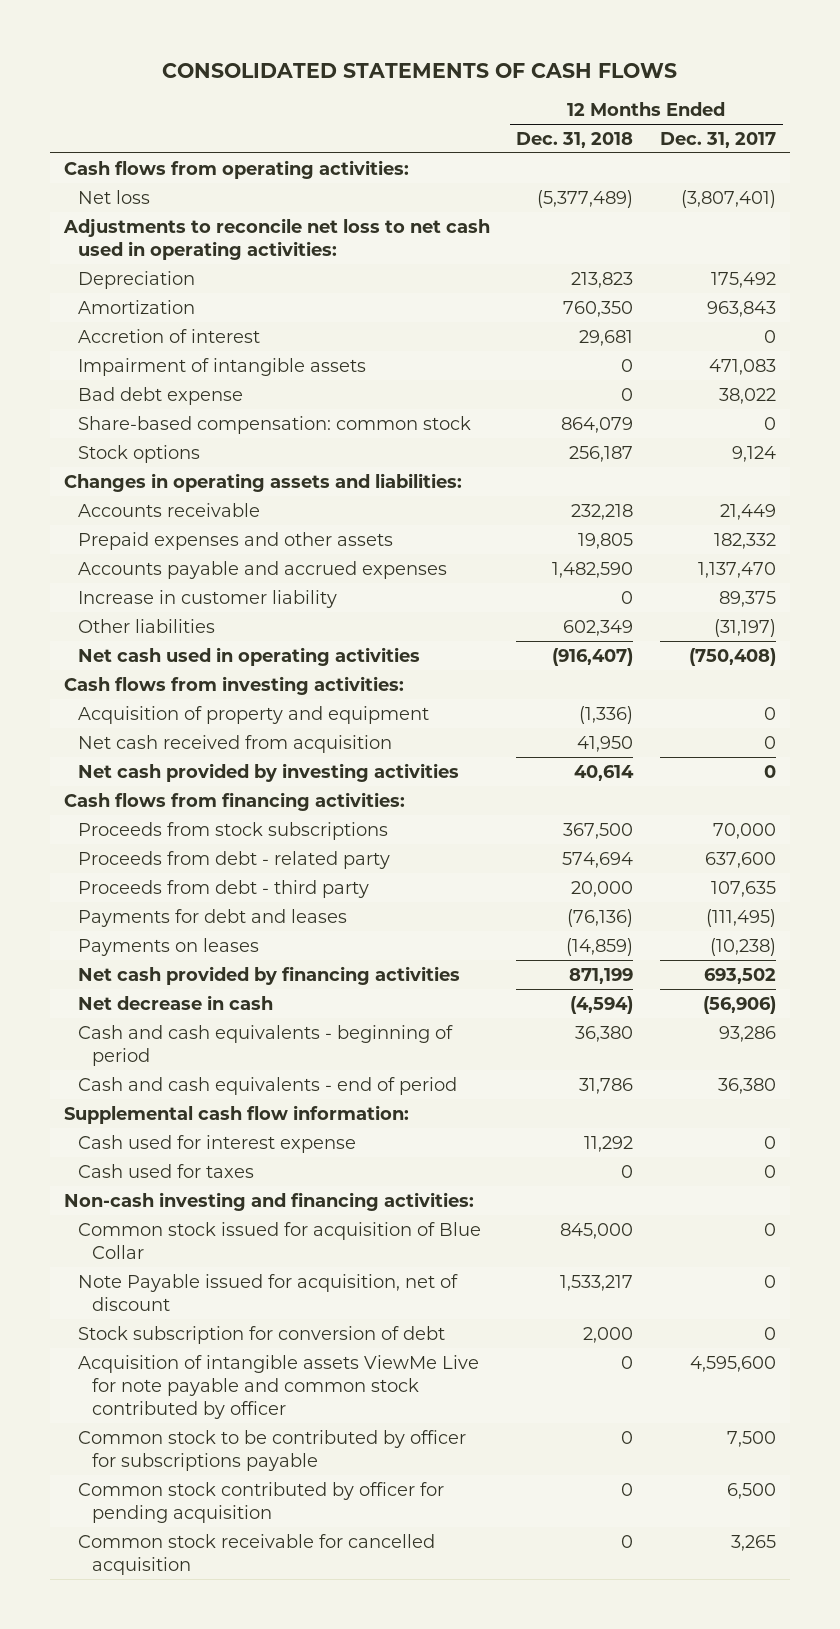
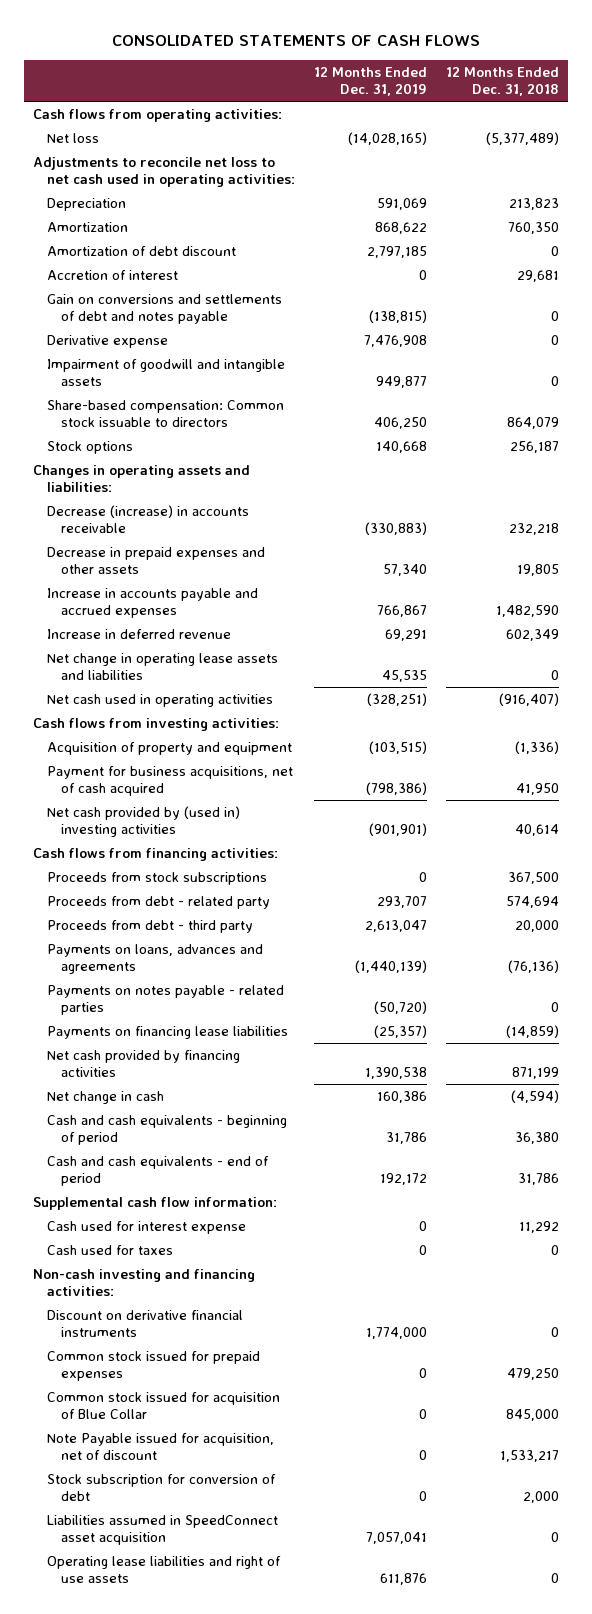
- | 12 Months Ended Dec. 31, 2018 | 12 Months Ended Dec. 31, 2017
+ | 12 Months Ended Dec. 31, 2019 | 12 Months Ended Dec. 31, 2018
+ Amortization of debt discount | 2,797,185 | 0
- Impairment of intangible assets | 0 | 471,083
- Bad debt expense | 0 | 38,022
- Share-based compensation: common stock | 864,079 | 0
+ Gain on conversions and settlements of debt and notes payable | (138,815) | 0
+ Derivative expense | 7,476,908 | 0
+ Impairment of goodwill and intangible assets | 949,877 | 0
+ Share-based compensation: Common stock issuable to directors | 406,250 | 864,079
- Accounts receivable | 232,218 | 21,449
- Prepaid expenses and other assets | 19,805 | 182,332
- Accounts payable and accrued expenses | 1,482,590 | 1,137,470
- Increase in customer liability | 0 | 89,375
- Other liabilities | 602,349 | (31,197)
+ Decrease (increase) in accounts receivable | (330,883) | 232,218
+ Decrease in prepaid expenses and other assets | 57,340 | 19,805
+ Increase in accounts payable and accrued expenses | 766,867 | 1,482,590
+ Increase in deferred revenue | 69,291 | 602,349
+ Net change in operating lease assets and liabilities | 45,535 | 0
- Net cash received from acquisition | 41,950 | 0
- Net cash provided by investing activities | 40,614 | 0
+ Payment for business acquisitions, net of cash acquired | (798,386) | 41,950
+ Net cash provided by (used in) investing activities | (901,901) | 40,614
- Payments for debt and leases | (76,136) | (111,495)
- Payments on leases | (14,859) | (10,238)
+ Payments on loans, advances and agreements | (1,440,139) | (76,136)
+ Payments on notes payable - related parties | (50,720) | 0
+ Payments on financing lease liabilities | (25,357) | (14,859)
- Net decrease in cash | (4,594) | (56,906)
+ Net change in cash | 160,386 | (4,594)
+ Discount on derivative financial instruments | 1,774,000 | 0
+ Common stock issued for prepaid expenses | 0 | 479,250
- Acquisition of intangible assets ViewMe Live for note payable and common stock contributed by officer | 0 | 4,595,600
- Common stock to be contributed by officer for subscriptions payable | 0 | 7,500
- Common stock contributed by officer for pending acquisition | 0 | 6,500
- Common stock receivable for cancelled acquisition | 0 | 3,265
+ Liabilities assumed in SpeedConnect asset acquisition | 7,057,041 | 0
+ Operating lease liabilities and right of use assets | 611,876 | 0

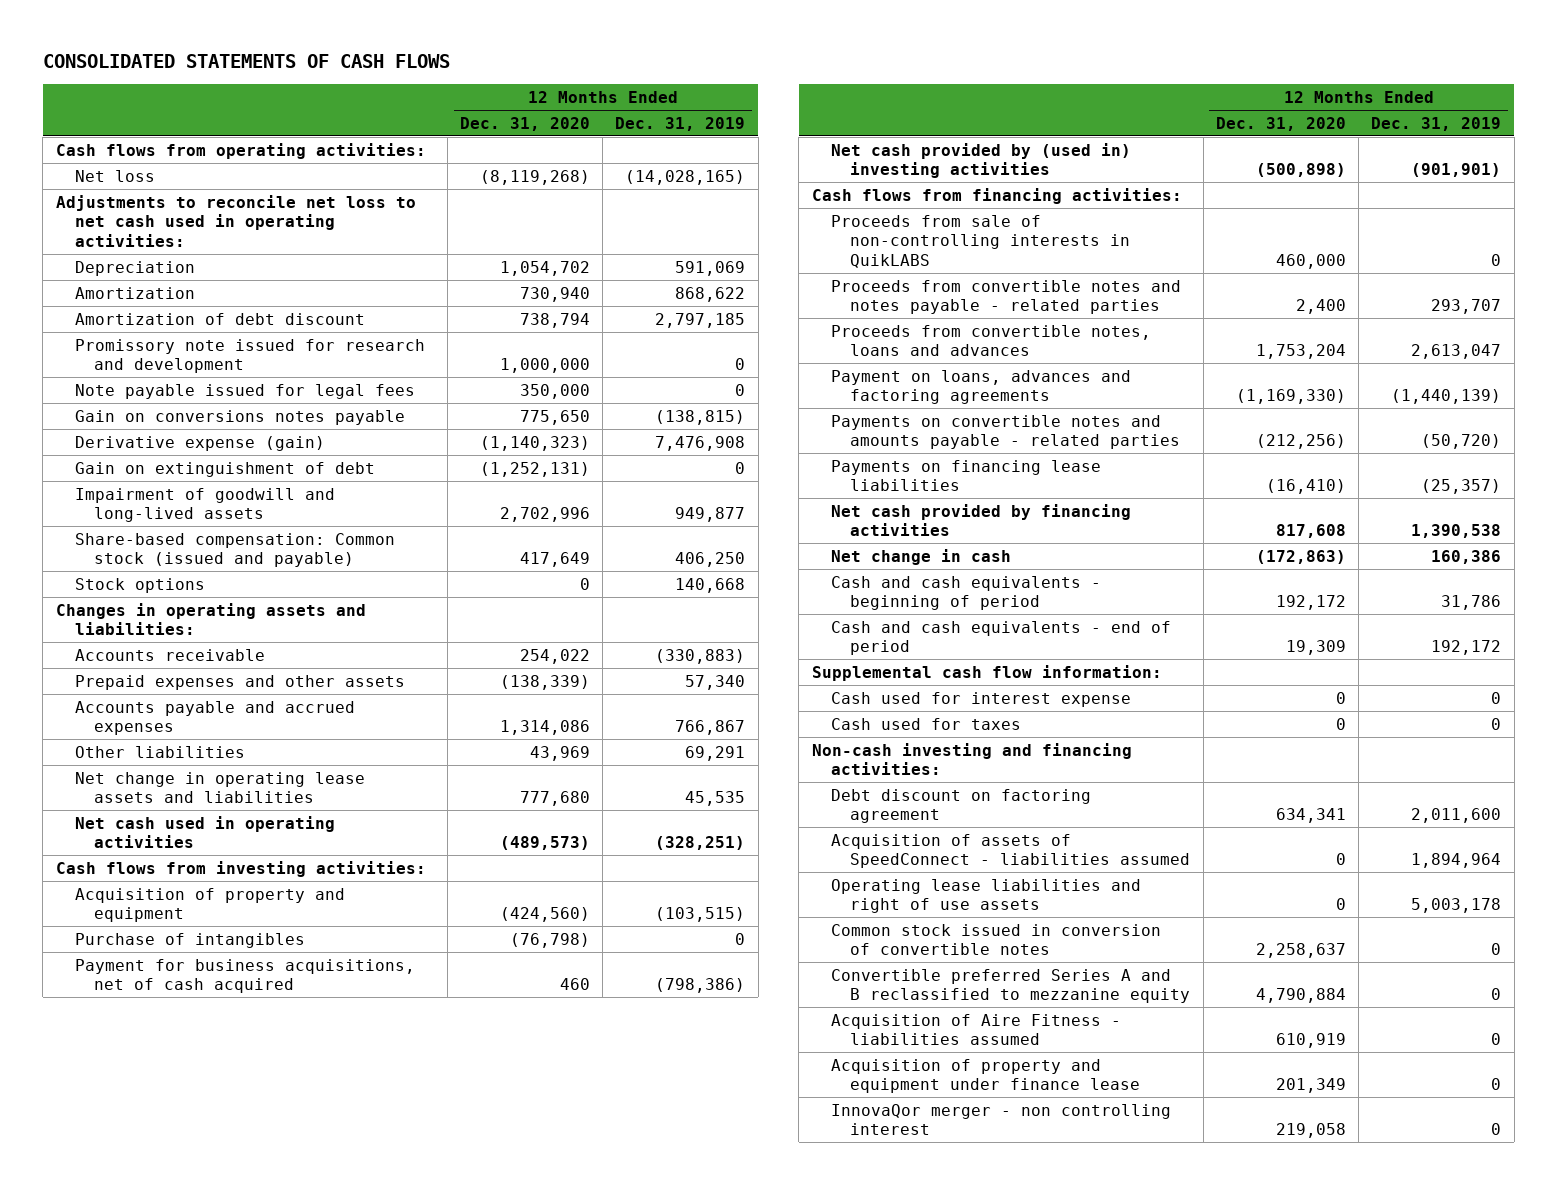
- | 12 Months Ended Dec. 31, 2019 | 12 Months Ended Dec. 31, 2018
+ | 12 Months Ended Dec. 31, 2020 | 12 Months Ended Dec. 31, 2019
- Accretion of interest | 0 | 29,681
- Gain on conversions and settlements of debt and notes payable | (138,815) | 0
- Derivative expense | 7,476,908 | 0
- Impairment of goodwill and intangible assets | 949,877 | 0
- Share-based compensation: Common stock issuable to directors | 406,250 | 864,079
+ Promissory note issued for research and development | 1,000,000 | 0
+ Note payable issued for legal fees | 350,000 | 0
+ Gain on conversions notes payable | 775,650 | (138,815)
+ Derivative expense (gain) | (1,140,323) | 7,476,908
+ Gain on extinguishment of debt | (1,252,131) | 0
+ Impairment of goodwill and long-lived assets | 2,702,996 | 949,877
+ Share-based compensation: Common stock (issued and payable) | 417,649 | 406,250
- Decrease (increase) in accounts receivable | (330,883) | 232,218
- Decrease in prepaid expenses and other assets | 57,340 | 19,805
- Increase in accounts payable and accrued expenses | 766,867 | 1,482,590
- Increase in deferred revenue | 69,291 | 602,349
+ Accounts receivable | 254,022 | (330,883)
+ Prepaid expenses and other assets | (138,339) | 57,340
+ Accounts payable and accrued expenses | 1,314,086 | 766,867
+ Other liabilities | 43,969 | 69,291
+ Purchase of intangibles | (76,798) | 0
- Proceeds from stock subscriptions | 0 | 367,500
- Proceeds from debt - related party | 293,707 | 574,694
- Proceeds from debt - third party | 2,613,047 | 20,000
- Payments on loans, advances and agreements | (1,440,139) | (76,136)
- Payments on notes payable - related parties | (50,720) | 0
+ Proceeds from sale of non-controlling interests in QuikLABS | 460,000 | 0
+ Proceeds from convertible notes and notes payable - related parties | 2,400 | 293,707
+ Proceeds from convertible notes, loans and advances | 1,753,204 | 2,613,047
+ Payment on loans, advances and factoring agreements | (1,169,330) | (1,440,139)
+ Payments on convertible notes and amounts payable - related parties | (212,256) | (50,720)
- Discount on derivative financial instruments | 1,774,000 | 0
- Common stock issued for prepaid expenses | 0 | 479,250
- Common stock issued for acquisition of Blue Collar | 0 | 845,000
- Note Payable issued for acquisition, net of discount | 0 | 1,533,217
- Stock subscription for conversion of debt | 0 | 2,000
- Liabilities assumed in SpeedConnect asset acquisition | 7,057,041 | 0
- Operating lease liabilities and right of use assets | 611,876 | 0
+ Debt discount on factoring agreement | 634,341 | 2,011,600
+ Acquisition of assets of SpeedConnect - liabilities assumed | 0 | 1,894,964
+ Operating lease liabilities and right of use assets | 0 | 5,003,178
+ Common stock issued in conversion of convertible notes | 2,258,637 | 0
+ Convertible preferred Series A and B reclassified to mezzanine equity | 4,790,884 | 0
+ Acquisition of Aire Fitness - liabilities assumed | 610,919 | 0
+ Acquisition of property and equipment under finance lease | 201,349 | 0
+ InnovaQor merger - non controlling interest | 219,058 | 0

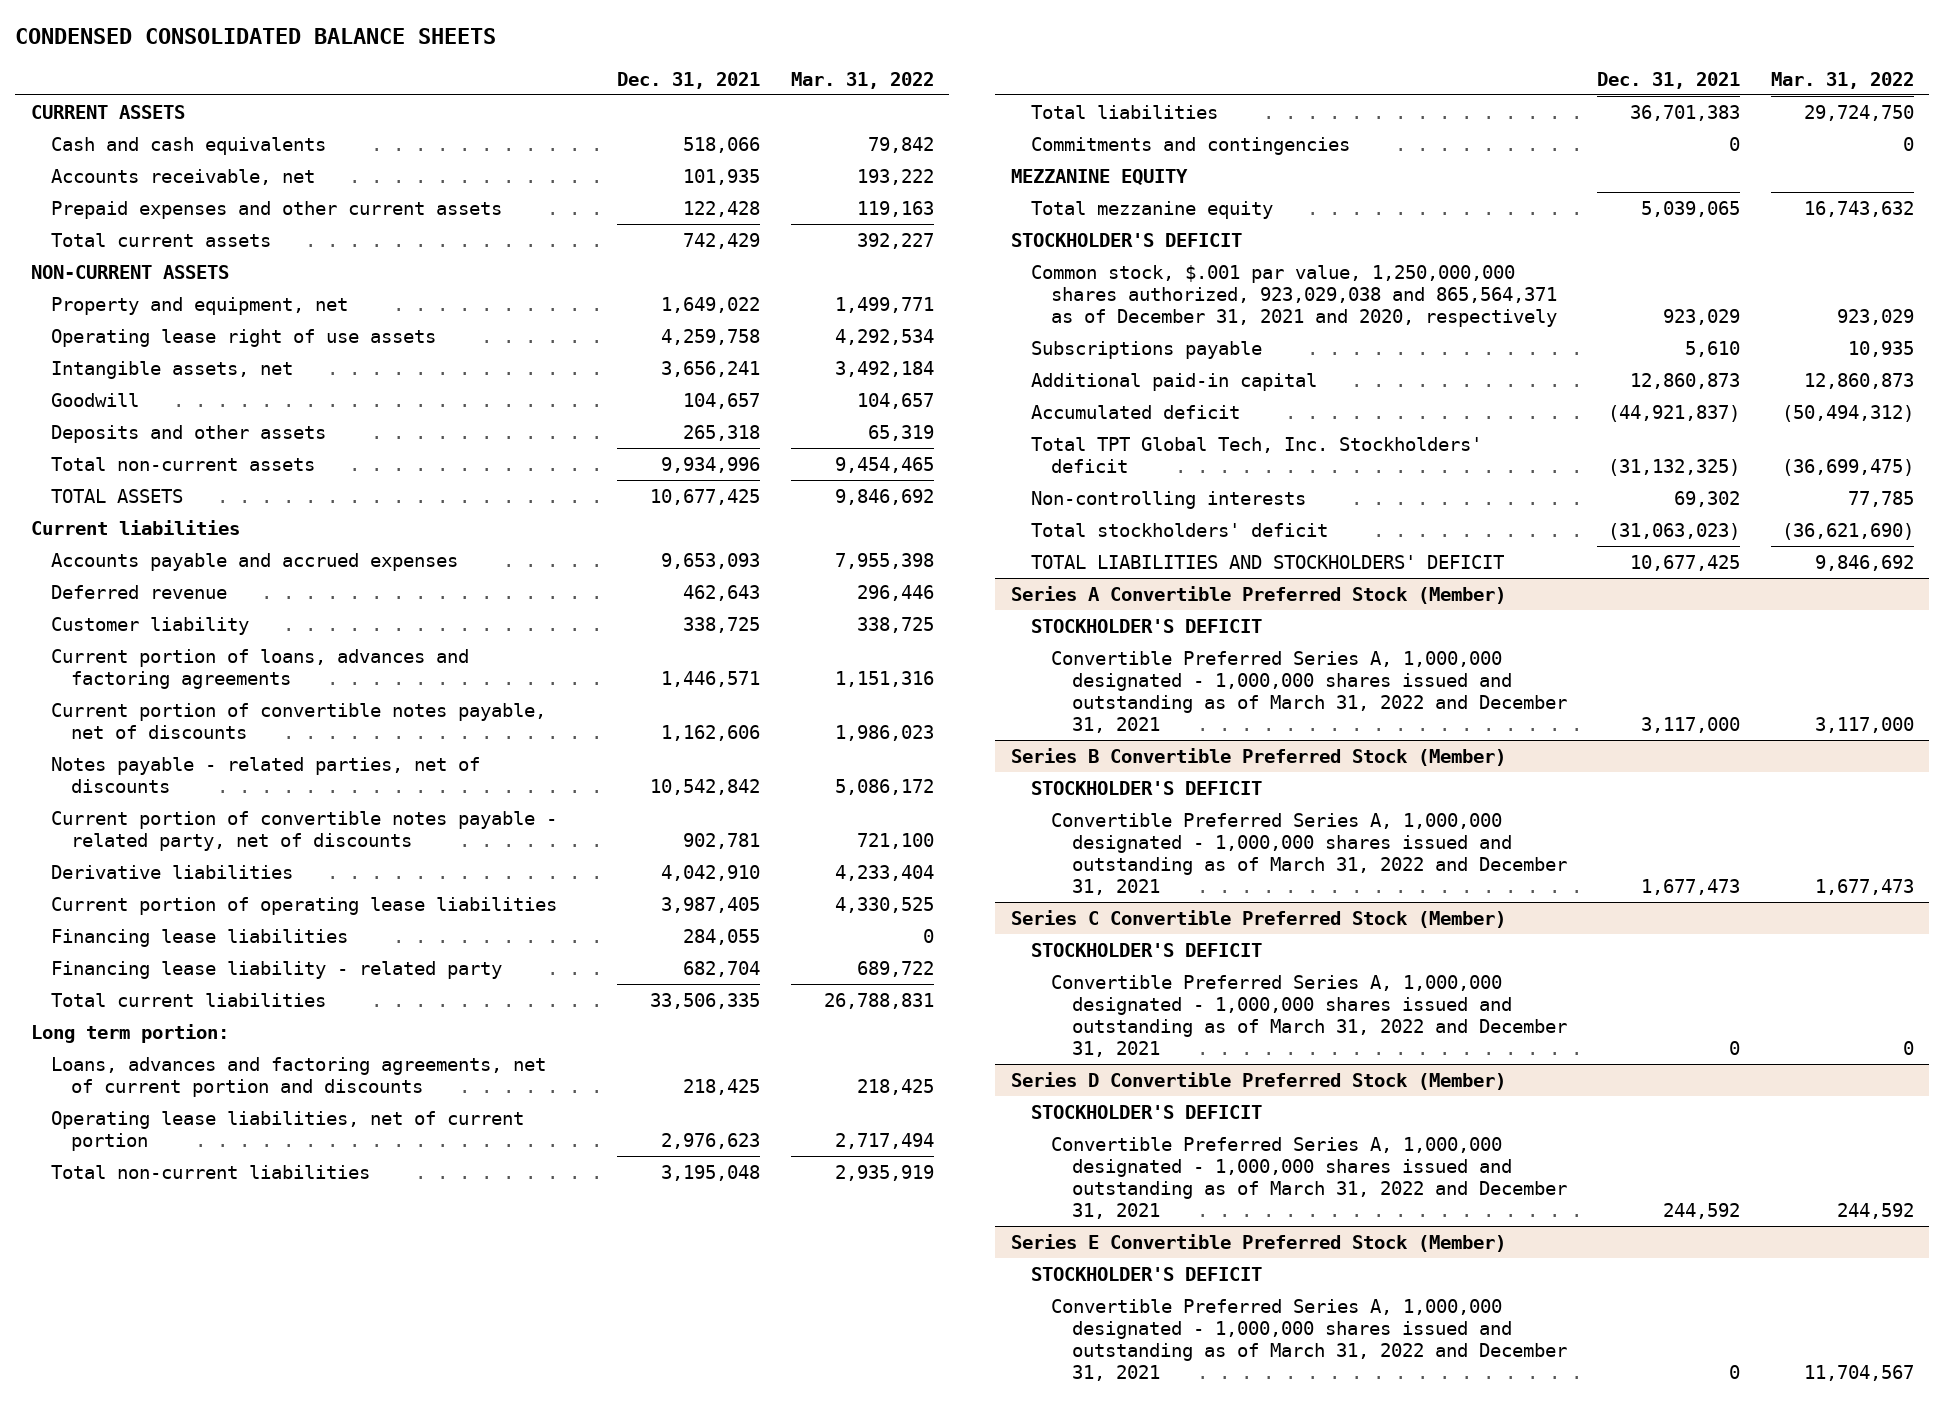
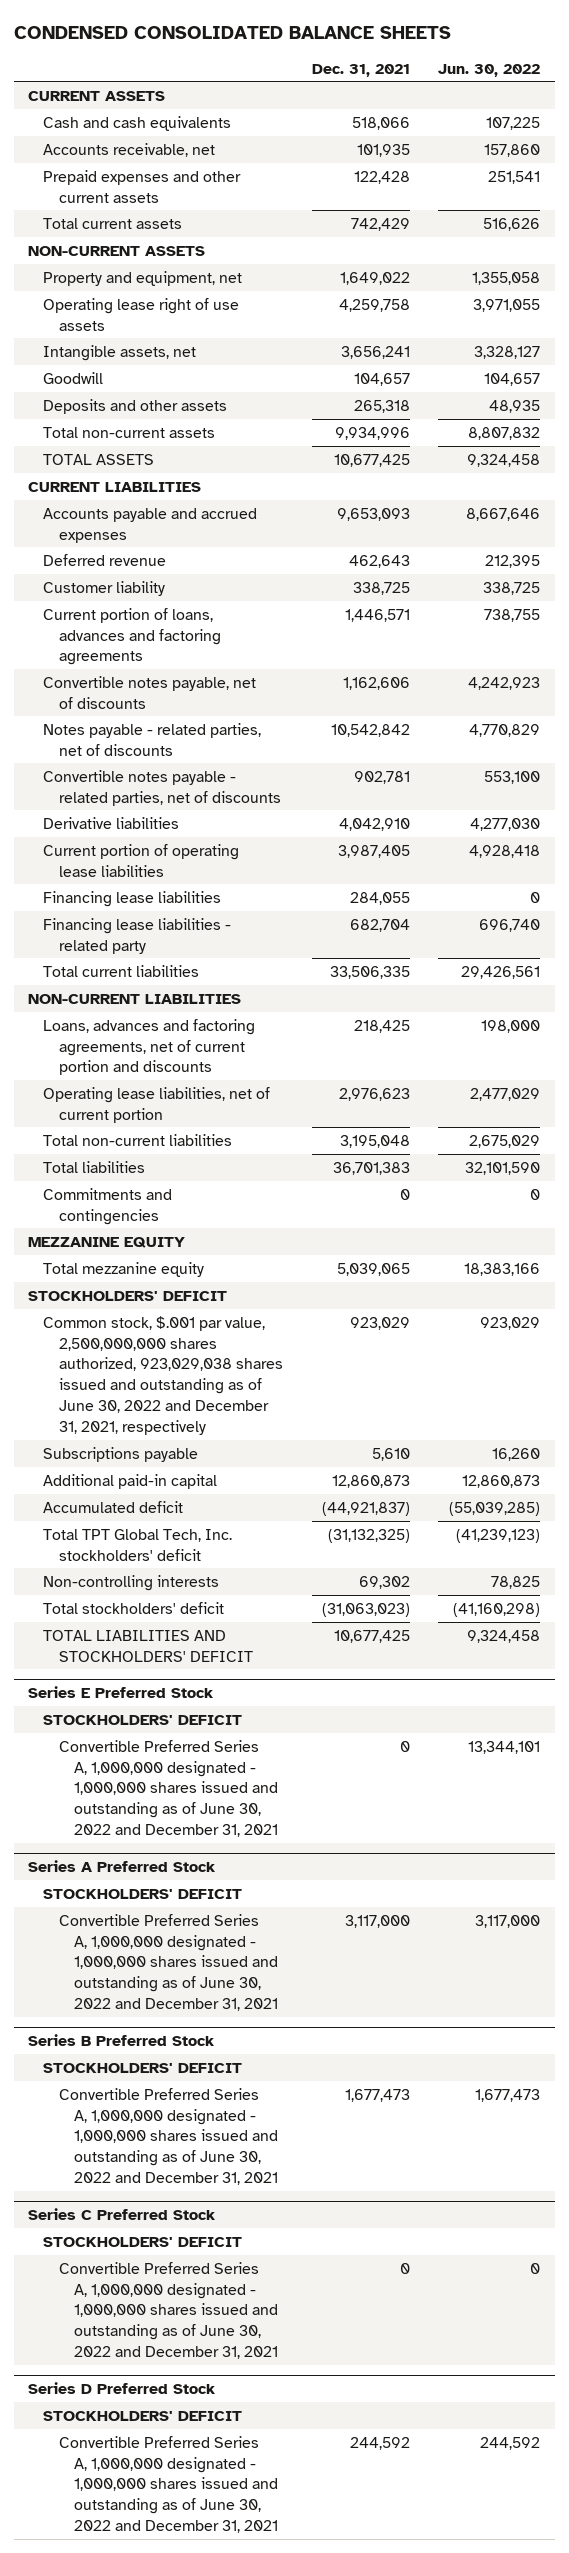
- | Dec. 31, 2021 | Mar. 31, 2022
+ | Dec. 31, 2021 | Jun. 30, 2022
- Current liabilities
+ CURRENT LIABILITIES
- Current portion of convertible notes payable, net of discounts | 1,162,606 | 1,986,023
+ Convertible notes payable, net of discounts | 1,162,606 | 4,242,923
- Current portion of convertible notes payable - related party, net of discounts | 902,781 | 721,100
+ Convertible notes payable - related parties, net of discounts | 902,781 | 553,100
- Financing lease liability - related party | 682,704 | 689,722
+ Financing lease liabilities - related party | 682,704 | 696,740
- Long term portion:
+ NON-CURRENT LIABILITIES
- STOCKHOLDER'S DEFICIT
- Common stock, $.001 par value, 1,250,000,000 shares authorized, 923,029,038 and 865,564,371 as of December 31, 2021 and 2020, respectively | 923,029 | 923,029
+ STOCKHOLDERS' DEFICIT
+ Common stock, $.001 par value, 2,500,000,000 shares authorized, 923,029,038 shares issued and outstanding as of June 30, 2022 and December 31, 2021, respectively | 923,029 | 923,029
- Total TPT Global Tech, Inc. Stockholders' deficit | (31,132,325) | (36,699,475)
+ Total TPT Global Tech, Inc. stockholders' deficit | (31,132,325) | (41,239,123)
- Series A Convertible Preferred Stock (Member)
- STOCKHOLDER'S DEFICIT
- Convertible Preferred Series A, 1,000,000 designated - 1,000,000 shares issued and outstanding as of March 31, 2022 and December 31, 2021 | 3,117,000 | 3,117,000
- Series B Convertible Preferred Stock (Member)
- STOCKHOLDER'S DEFICIT
- Convertible Preferred Series A, 1,000,000 designated - 1,000,000 shares issued and outstanding as of March 31, 2022 and December 31, 2021 | 1,677,473 | 1,677,473
- Series C Convertible Preferred Stock (Member)
- STOCKHOLDER'S DEFICIT
- Convertible Preferred Series A, 1,000,000 designated - 1,000,000 shares issued and outstanding as of March 31, 2022 and December 31, 2021 | 0 | 0
- Series D Convertible Preferred Stock (Member)
- STOCKHOLDER'S DEFICIT
- Convertible Preferred Series A, 1,000,000 designated - 1,000,000 shares issued and outstanding as of March 31, 2022 and December 31, 2021 | 244,592 | 244,592
- Series E Convertible Preferred Stock (Member)
- STOCKHOLDER'S DEFICIT
- Convertible Preferred Series A, 1,000,000 designated - 1,000,000 shares issued and outstanding as of March 31, 2022 and December 31, 2021 | 0 | 11,704,567
+ Series E Preferred Stock
+ STOCKHOLDERS' DEFICIT
+ Convertible Preferred Series A, 1,000,000 designated - 1,000,000 shares issued and outstanding as of June 30, 2022 and December 31, 2021 | 0 | 13,344,101
+ Series A Preferred Stock
+ STOCKHOLDERS' DEFICIT
+ Convertible Preferred Series A, 1,000,000 designated - 1,000,000 shares issued and outstanding as of June 30, 2022 and December 31, 2021 | 3,117,000 | 3,117,000
+ Series B Preferred Stock
+ STOCKHOLDERS' DEFICIT
+ Convertible Preferred Series A, 1,000,000 designated - 1,000,000 shares issued and outstanding as of June 30, 2022 and December 31, 2021 | 1,677,473 | 1,677,473
+ Series C Preferred Stock
+ STOCKHOLDERS' DEFICIT
+ Convertible Preferred Series A, 1,000,000 designated - 1,000,000 shares issued and outstanding as of June 30, 2022 and December 31, 2021 | 0 | 0
+ Series D Preferred Stock
+ STOCKHOLDERS' DEFICIT
+ Convertible Preferred Series A, 1,000,000 designated - 1,000,000 shares issued and outstanding as of June 30, 2022 and December 31, 2021 | 244,592 | 244,592

